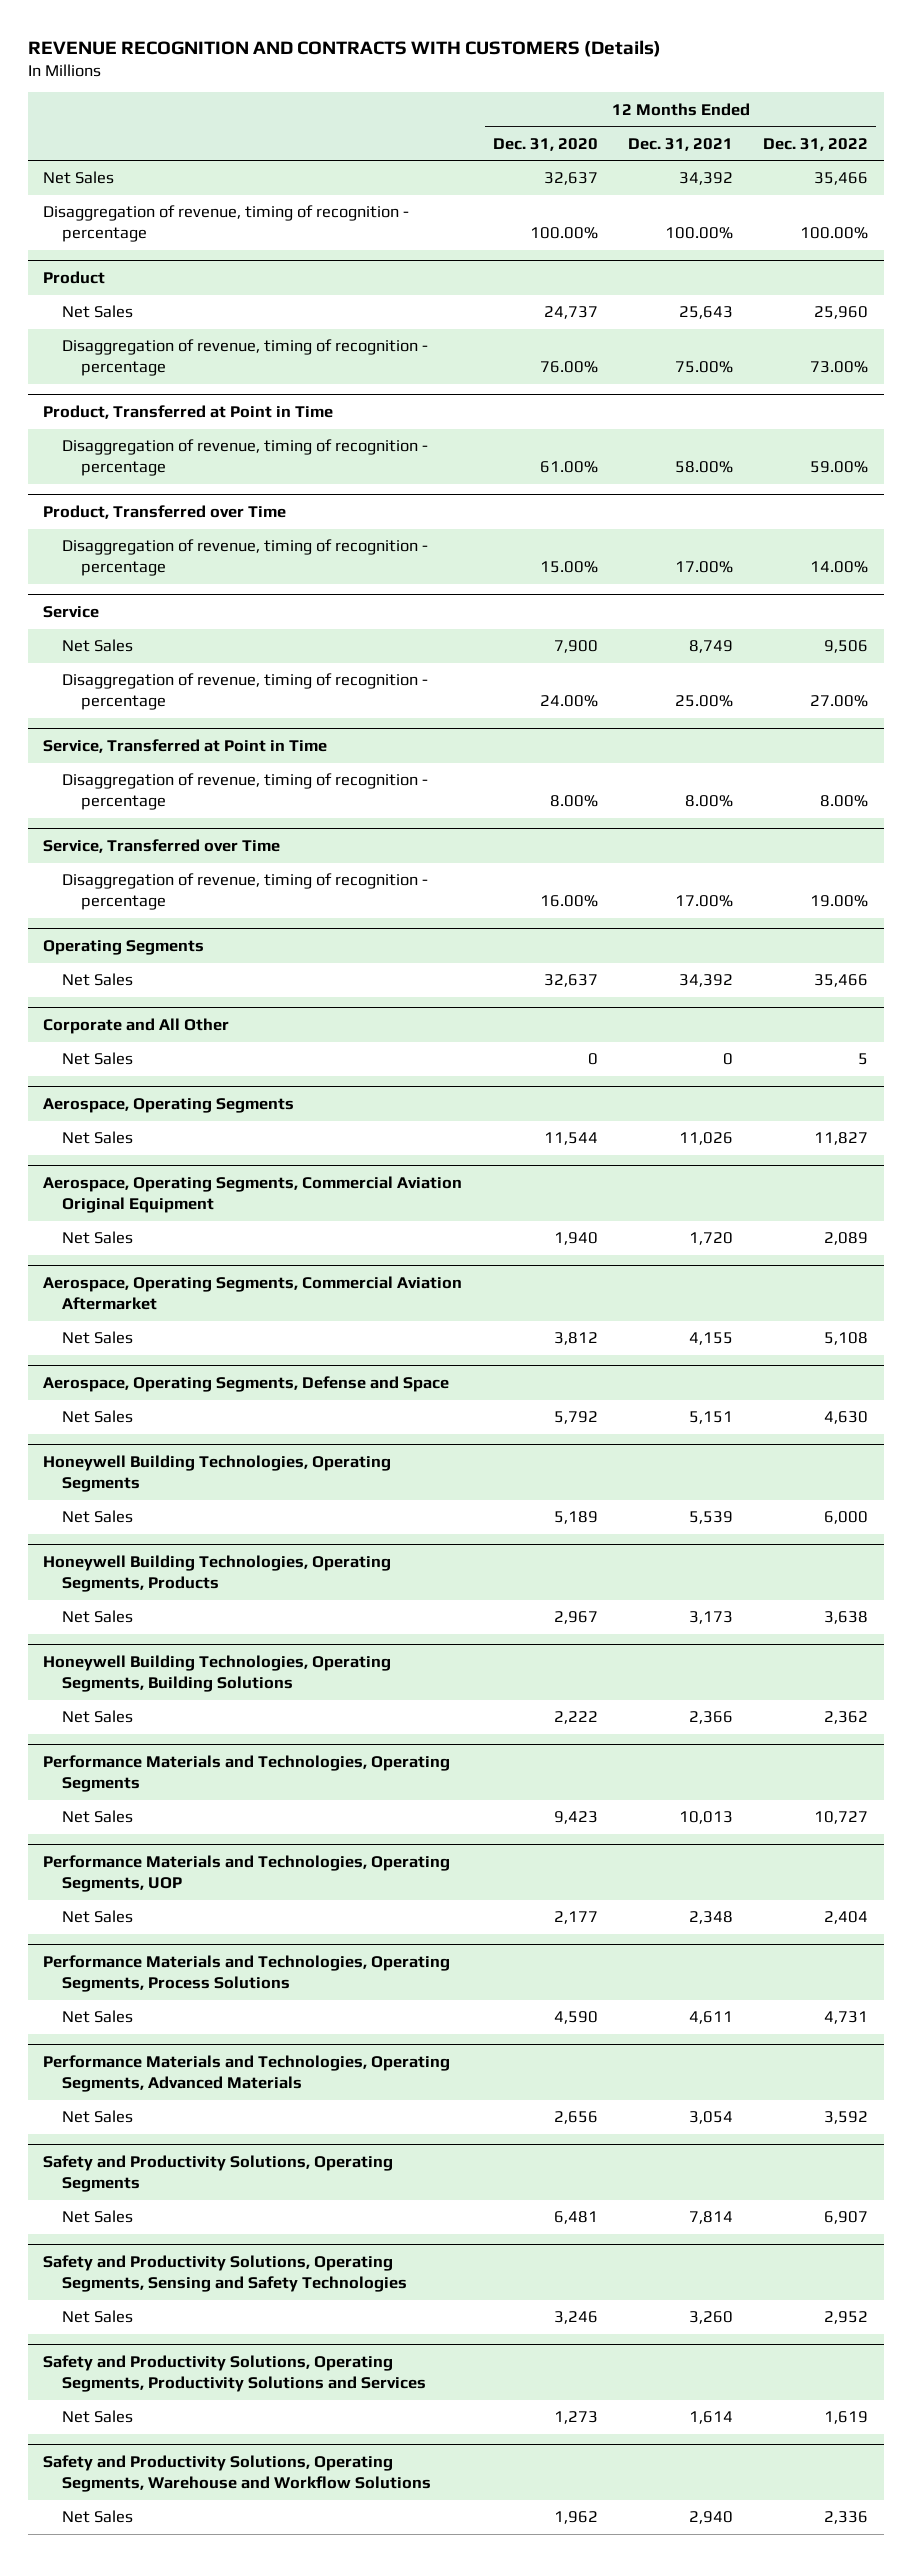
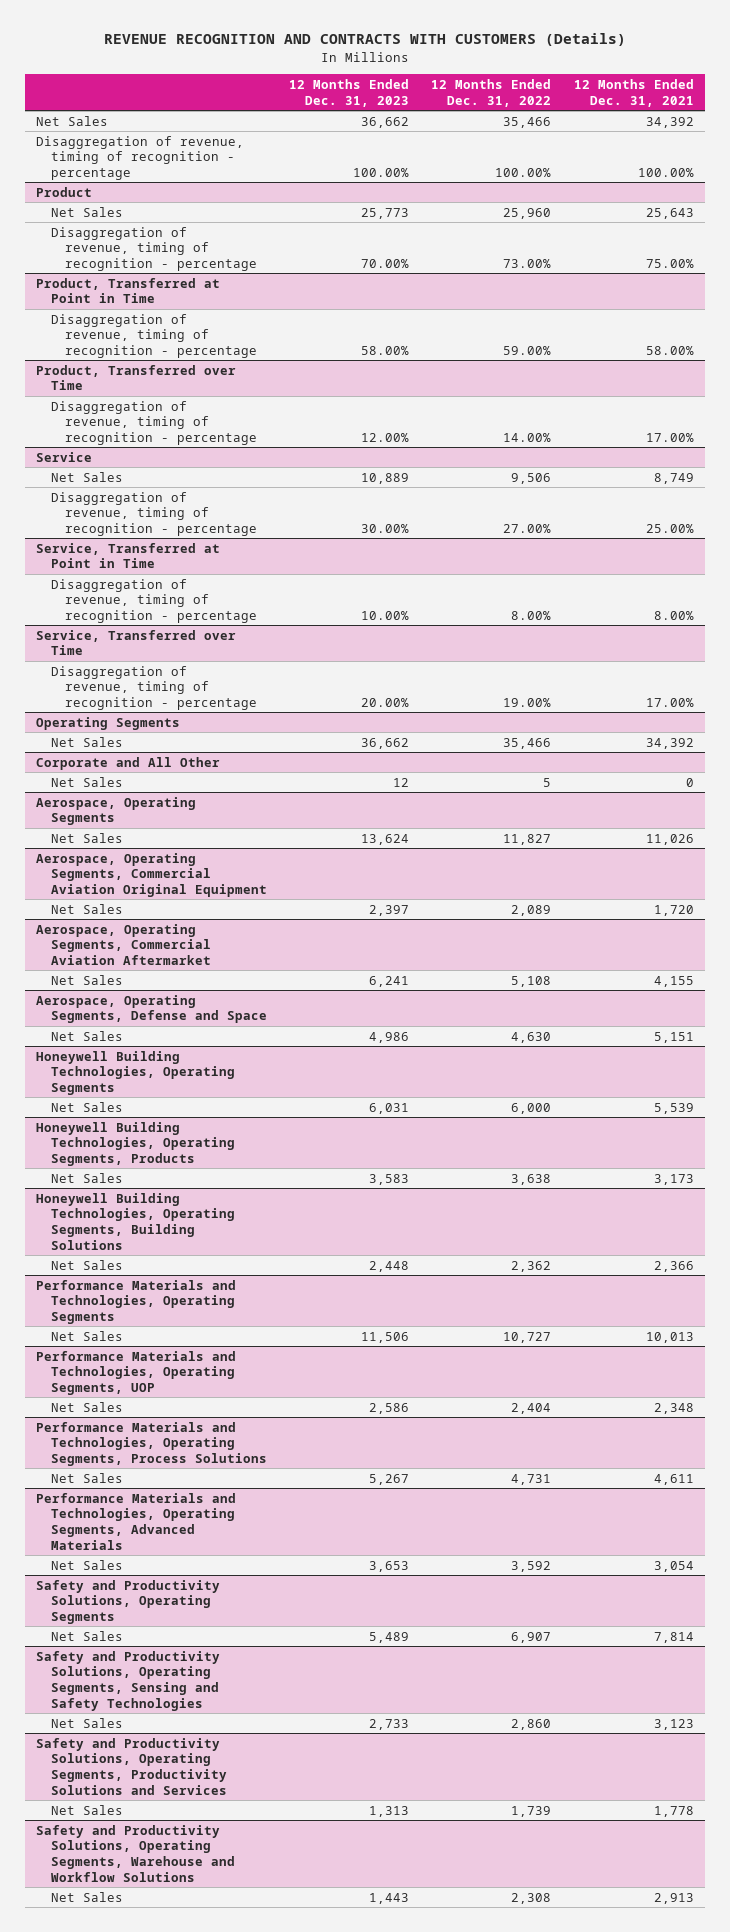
- | 12 Months Ended Dec. 31, 2020 | 12 Months Ended Dec. 31, 2021 | 12 Months Ended Dec. 31, 2022
+ | 12 Months Ended Dec. 31, 2023 | 12 Months Ended Dec. 31, 2022 | 12 Months Ended Dec. 31, 2021
@ Safety and Productivity Solutions, Operating Segments, Sensing and Safety Technologies
- Net Sales | 3,246 | 3,260 | 2,952
+ Net Sales | 2,733 | 2,860 | 3,123
@ Safety and Productivity Solutions, Operating Segments, Productivity Solutions and Services
- Net Sales | 1,273 | 1,614 | 1,619
+ Net Sales | 1,313 | 1,739 | 1,778
@ Safety and Productivity Solutions, Operating Segments, Warehouse and Workflow Solutions
- Net Sales | 1,962 | 2,940 | 2,336
+ Net Sales | 1,443 | 2,308 | 2,913

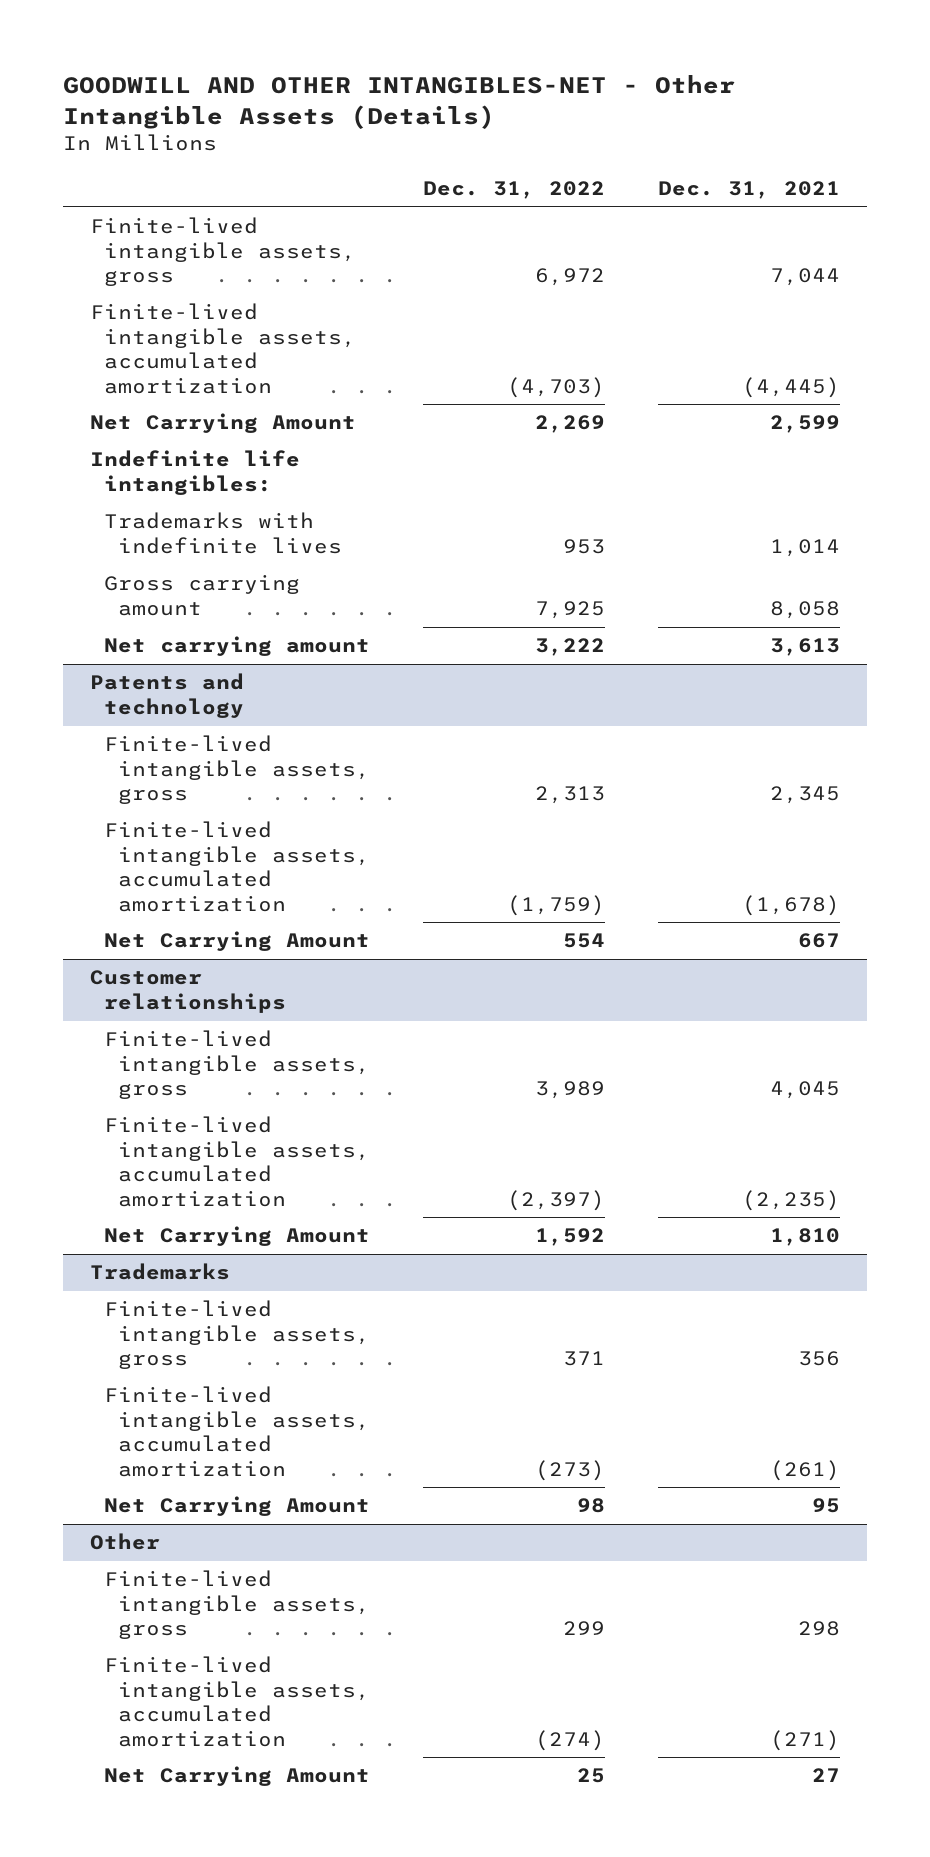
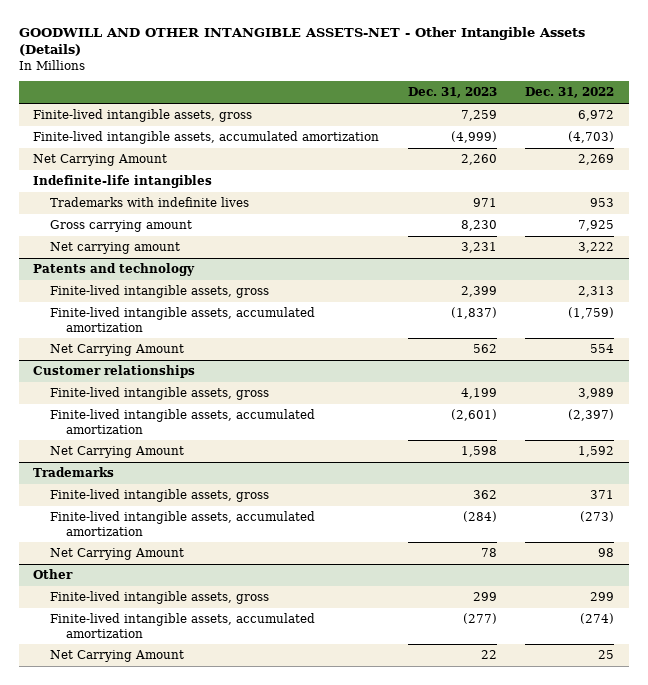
- GOODWILL AND OTHER INTANGIBLES-NET - Other Intangible Assets (Details)
+ GOODWILL AND OTHER INTANGIBLE ASSETS-NET - Other Intangible Assets (Details)
- | Dec. 31, 2022 | Dec. 31, 2021
+ | Dec. 31, 2023 | Dec. 31, 2022
- Indefinite life intangibles:
+ Indefinite-life intangibles

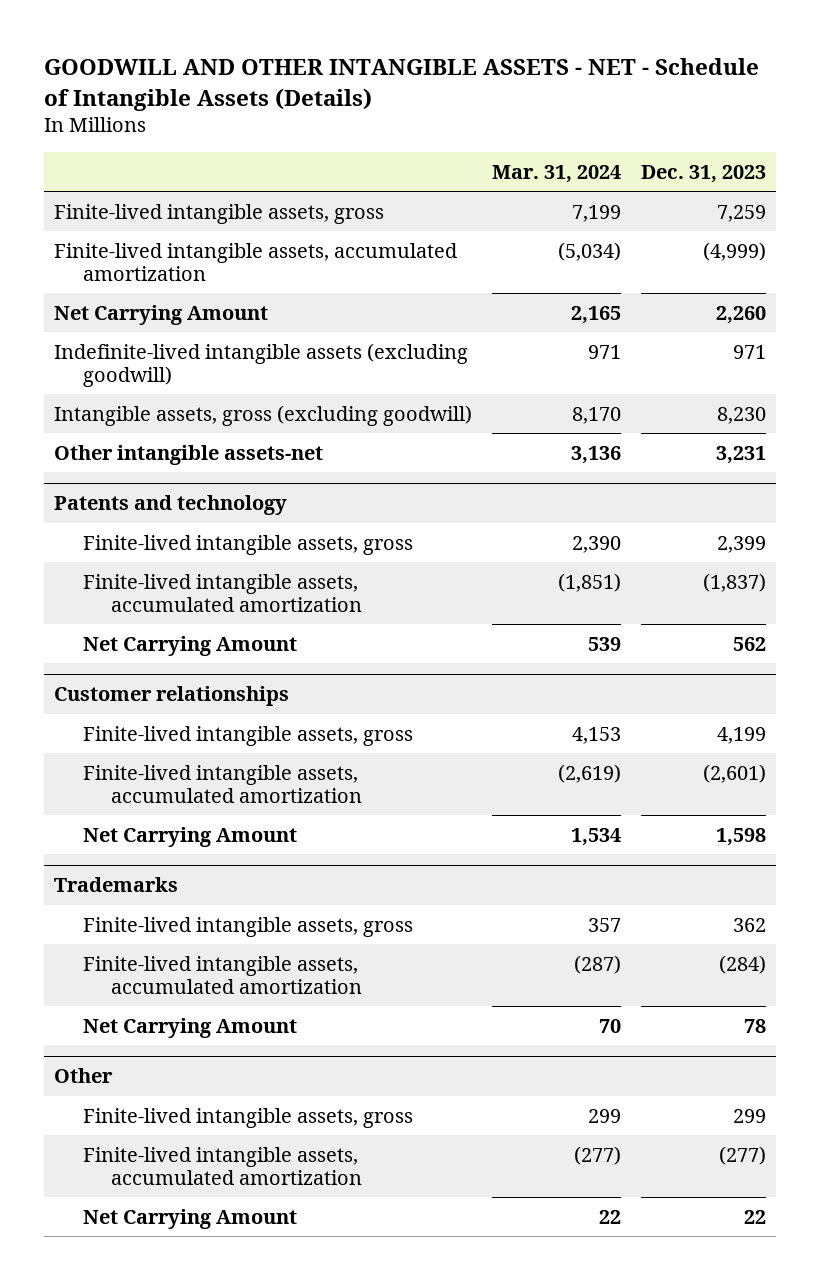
- GOODWILL AND OTHER INTANGIBLE ASSETS-NET - Other Intangible Assets (Details)
+ GOODWILL AND OTHER INTANGIBLE ASSETS - NET - Schedule of Intangible Assets (Details)
- | Dec. 31, 2023 | Dec. 31, 2022
+ | Mar. 31, 2024 | Dec. 31, 2023
- Indefinite-life intangibles
- Trademarks with indefinite lives | 971 | 953
- Gross carrying amount | 8,230 | 7,925
- Net carrying amount | 3,231 | 3,222
+ Indefinite-lived intangible assets (excluding goodwill) | 971 | 971
+ Intangible assets, gross (excluding goodwill) | 8,170 | 8,230
+ Other intangible assets-net | 3,136 | 3,231

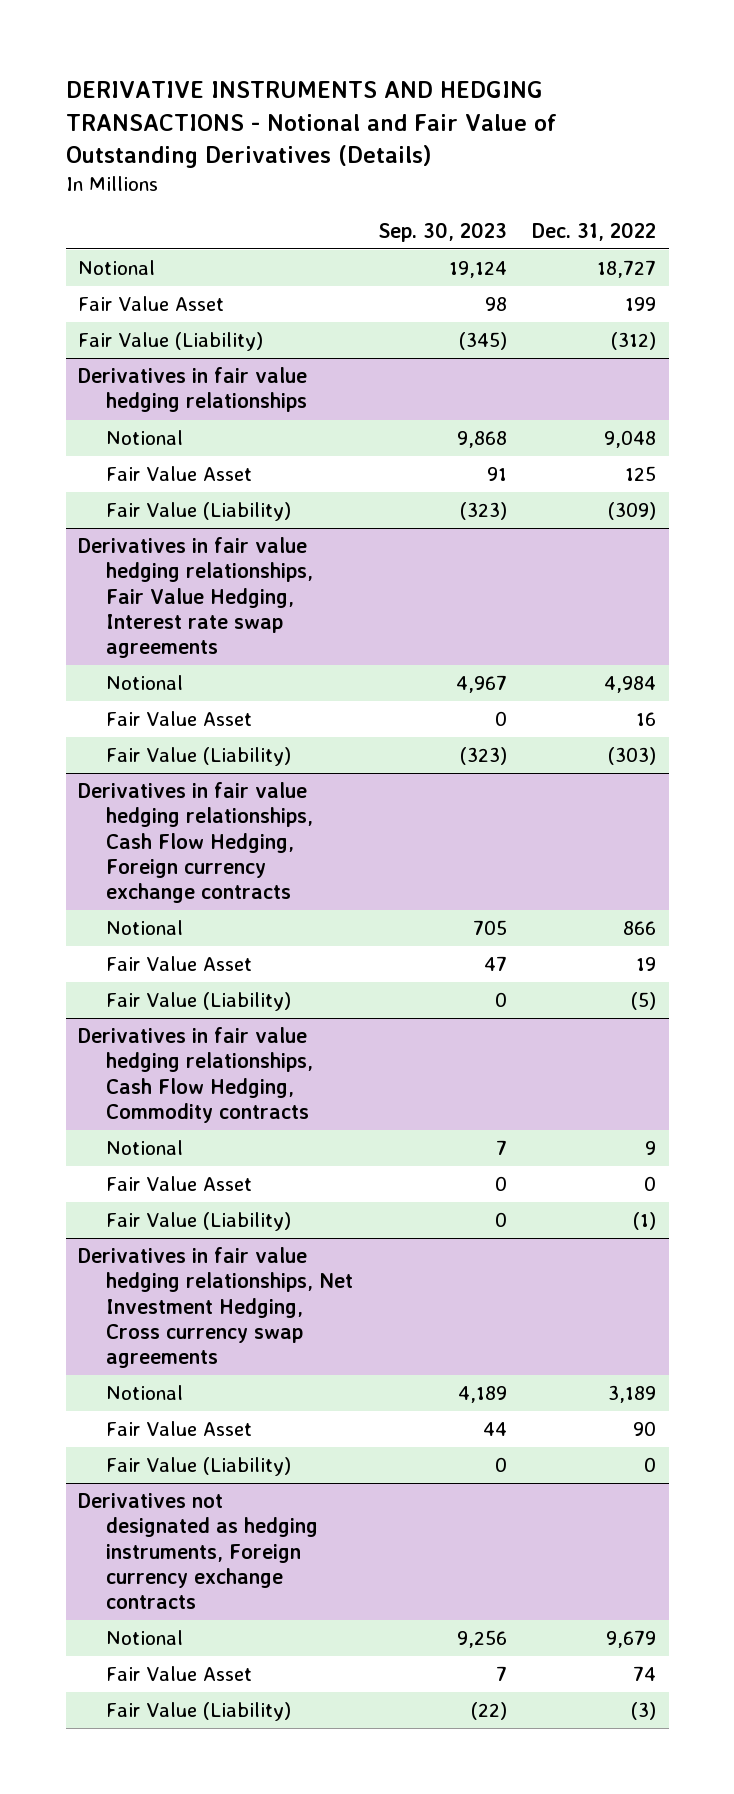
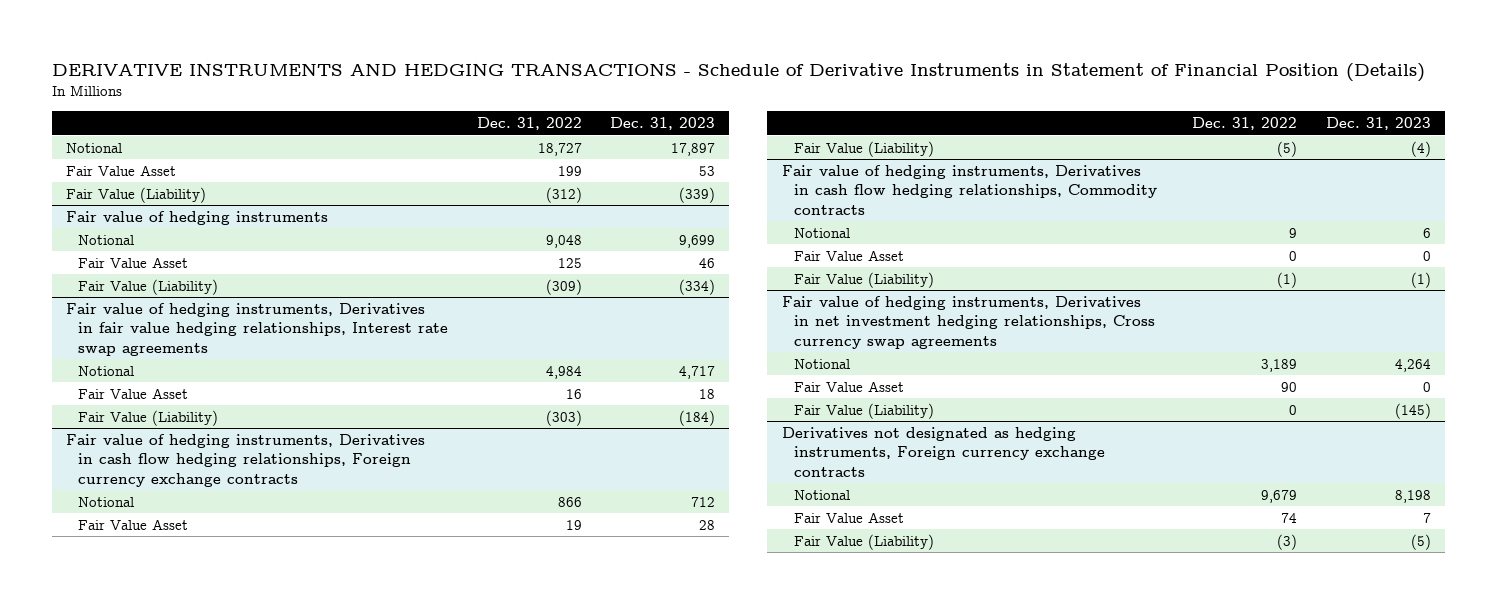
- DERIVATIVE INSTRUMENTS AND HEDGING TRANSACTIONS - Notional and Fair Value of Outstanding Derivatives (Details)
+ DERIVATIVE INSTRUMENTS AND HEDGING TRANSACTIONS - Schedule of Derivative Instruments in Statement of Financial Position (Details)
- | Sep. 30, 2023 | Dec. 31, 2022
+ | Dec. 31, 2022 | Dec. 31, 2023
- Derivatives in fair value hedging relationships
+ Fair value of hedging instruments
- Derivatives in fair value hedging relationships, Fair Value Hedging, Interest rate swap agreements
+ Fair value of hedging instruments, Derivatives in fair value hedging relationships, Interest rate swap agreements
- Derivatives in fair value hedging relationships, Cash Flow Hedging, Foreign currency exchange contracts
+ Fair value of hedging instruments, Derivatives in cash flow hedging relationships, Foreign currency exchange contracts
- Derivatives in fair value hedging relationships, Cash Flow Hedging, Commodity contracts
+ Fair value of hedging instruments, Derivatives in cash flow hedging relationships, Commodity contracts
- Derivatives in fair value hedging relationships, Net Investment Hedging, Cross currency swap agreements
+ Fair value of hedging instruments, Derivatives in net investment hedging relationships, Cross currency swap agreements

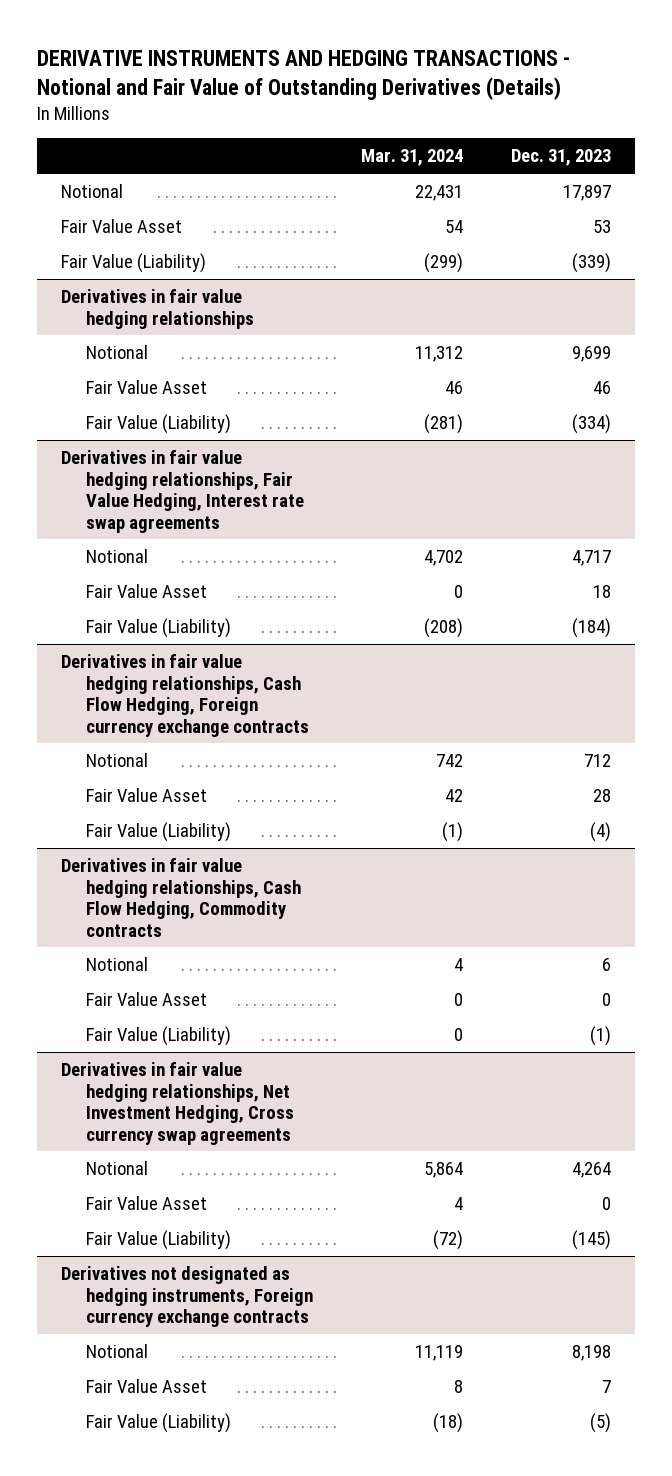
- DERIVATIVE INSTRUMENTS AND HEDGING TRANSACTIONS - Schedule of Derivative Instruments in Statement of Financial Position (Details)
+ DERIVATIVE INSTRUMENTS AND HEDGING TRANSACTIONS - Notional and Fair Value of Outstanding Derivatives (Details)
- | Dec. 31, 2022 | Dec. 31, 2023
+ | Mar. 31, 2024 | Dec. 31, 2023
- Fair value of hedging instruments
+ Derivatives in fair value hedging relationships
- Fair value of hedging instruments, Derivatives in fair value hedging relationships, Interest rate swap agreements
+ Derivatives in fair value hedging relationships, Fair Value Hedging, Interest rate swap agreements
- Fair value of hedging instruments, Derivatives in cash flow hedging relationships, Foreign currency exchange contracts
+ Derivatives in fair value hedging relationships, Cash Flow Hedging, Foreign currency exchange contracts
- Fair value of hedging instruments, Derivatives in cash flow hedging relationships, Commodity contracts
+ Derivatives in fair value hedging relationships, Cash Flow Hedging, Commodity contracts
- Fair value of hedging instruments, Derivatives in net investment hedging relationships, Cross currency swap agreements
+ Derivatives in fair value hedging relationships, Net Investment Hedging, Cross currency swap agreements

